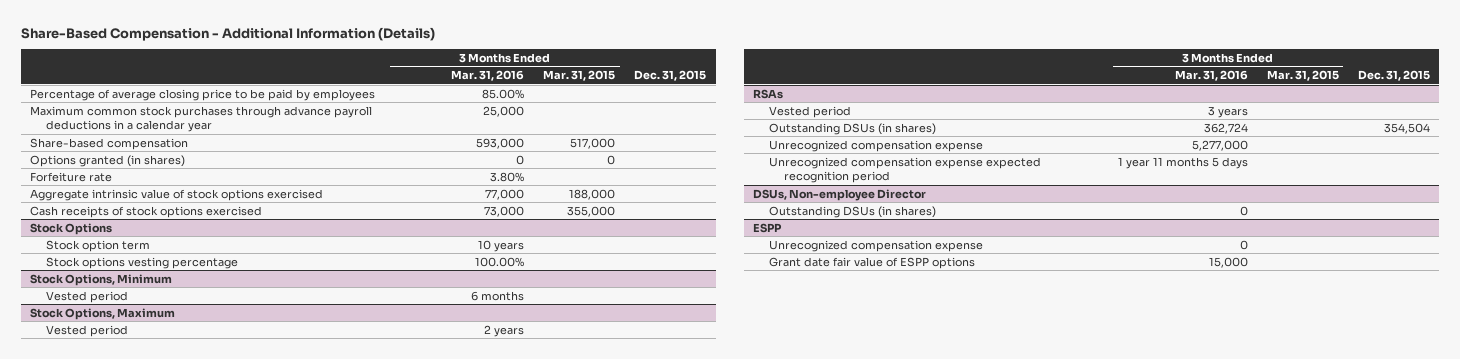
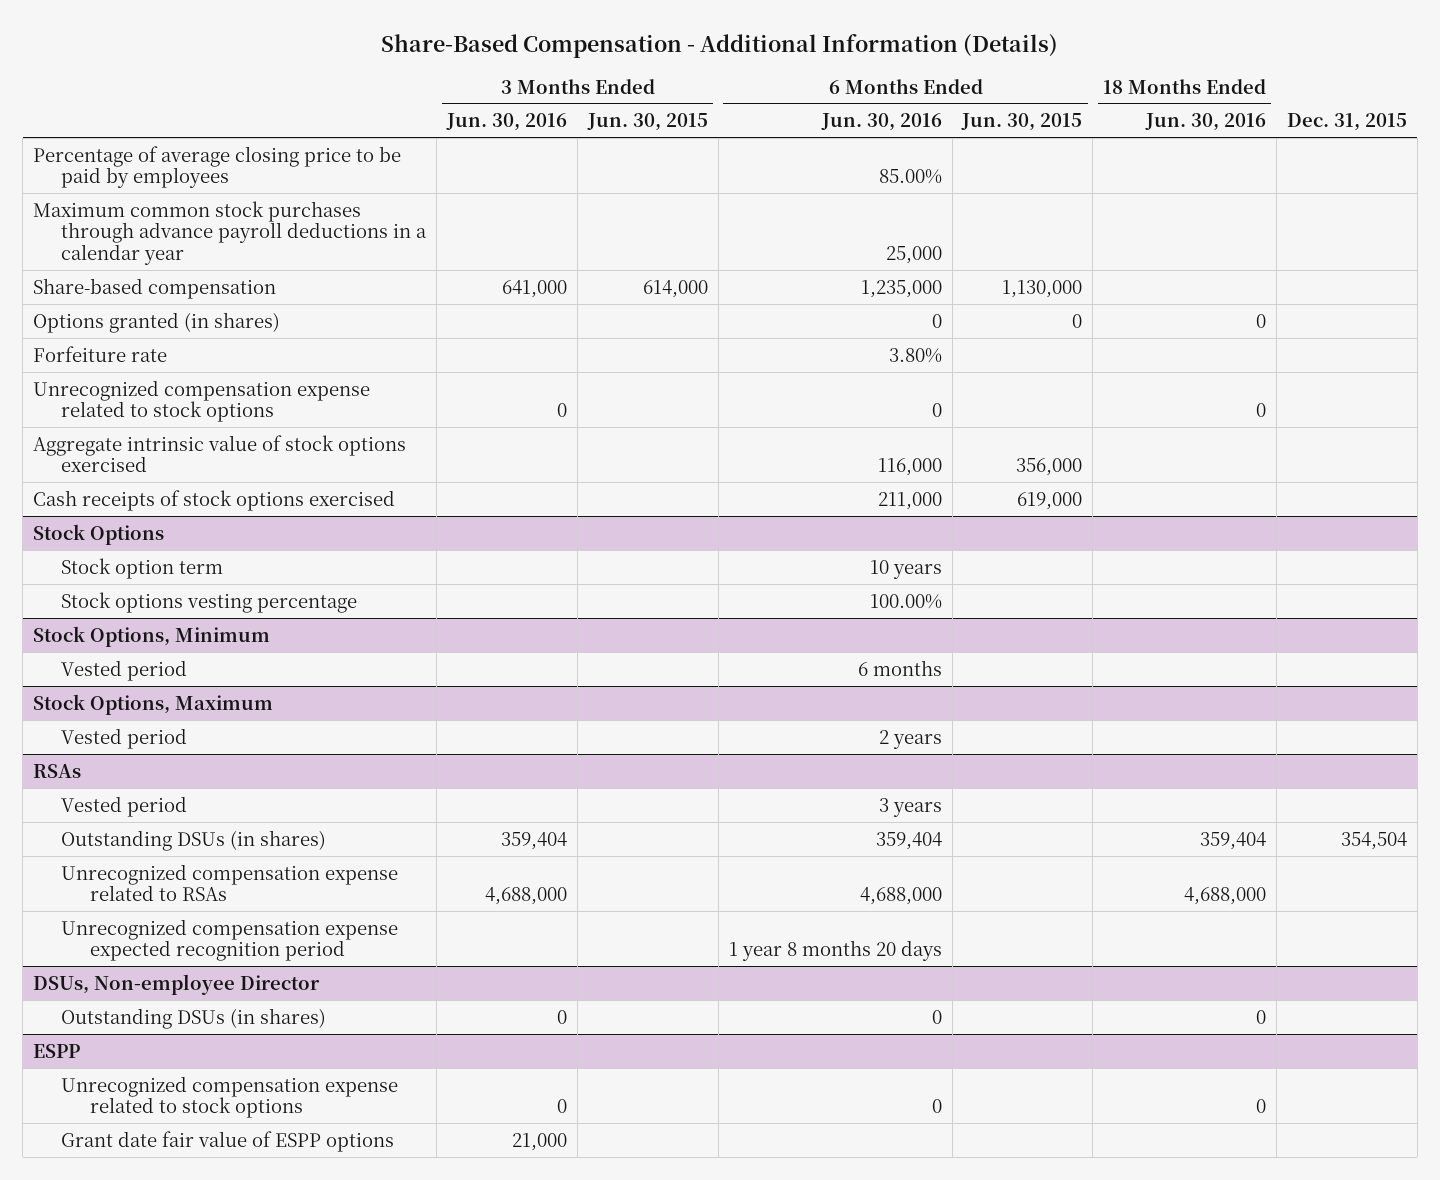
- | 3 Months Ended Mar. 31, 2016 | 3 Months Ended Mar. 31, 2015 | Dec. 31, 2015
+ | 3 Months Ended Jun. 30, 2016 | 3 Months Ended Jun. 30, 2015 | 6 Months Ended Jun. 30, 2016 | 6 Months Ended Jun. 30, 2015 | 18 Months Ended Jun. 30, 2016 | Dec. 31, 2015
+ Unrecognized compensation expense related to stock options | 0 | | 0 | | 0 |
@ RSAs
- Unrecognized compensation expense | 5,277,000 | |
+ Unrecognized compensation expense related to RSAs | 4,688,000 | | 4,688,000 | | 4,688,000 |
@ ESPP
- Unrecognized compensation expense | 0 | |
+ Unrecognized compensation expense related to stock options | 0 | | 0 | | 0 |

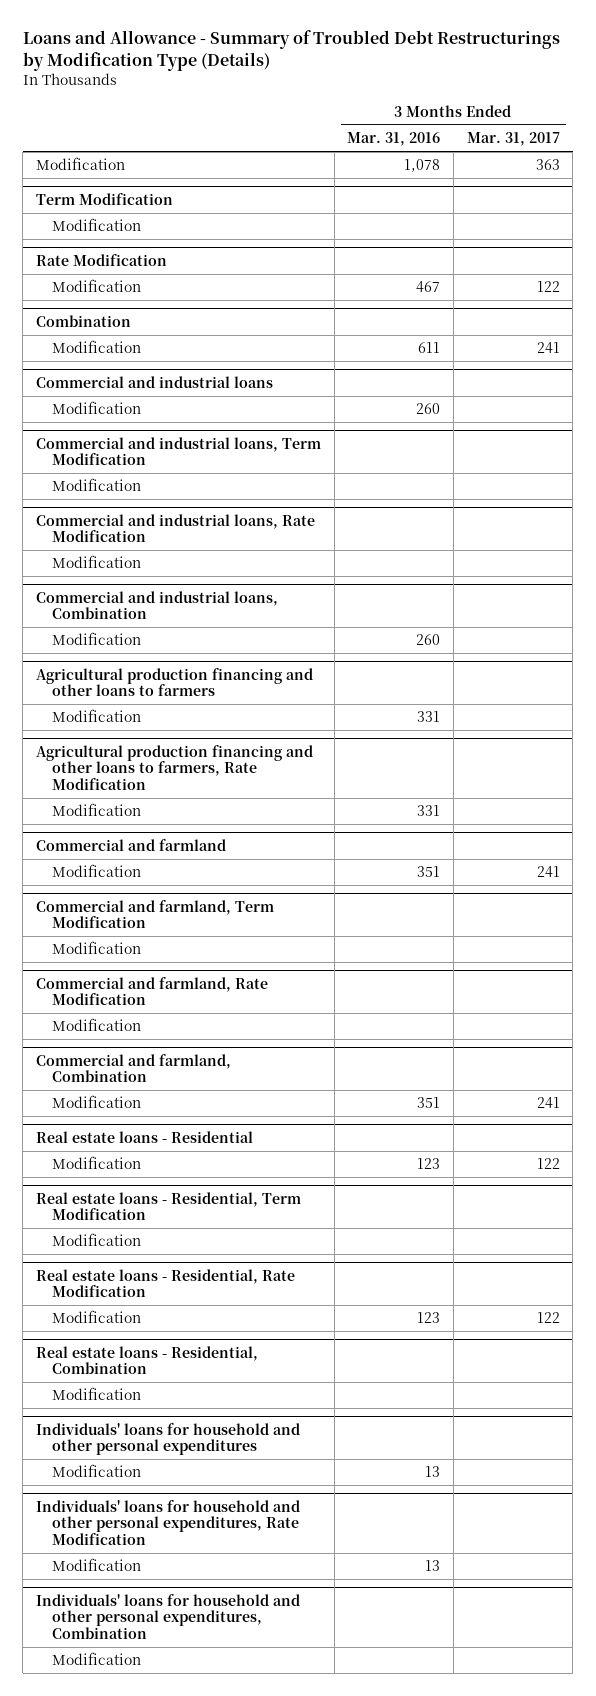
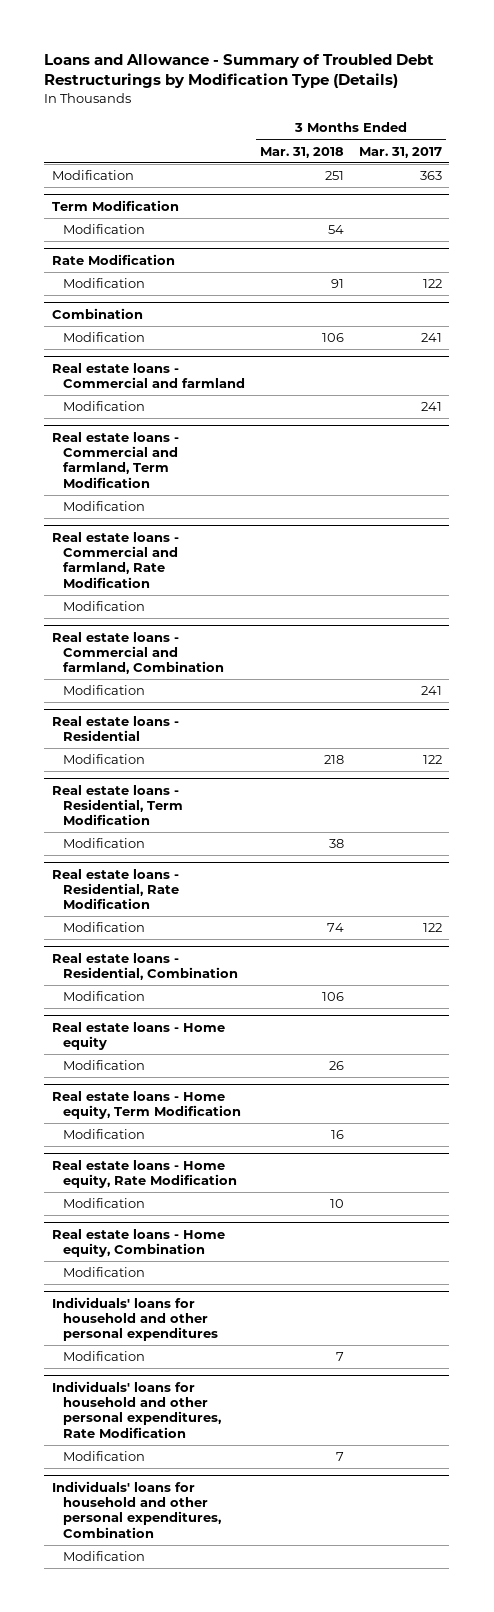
- | 3 Months Ended Mar. 31, 2016 | 3 Months Ended Mar. 31, 2017
+ | 3 Months Ended Mar. 31, 2018 | 3 Months Ended Mar. 31, 2017
- Commercial and industrial loans
- Modification | 260 |
- Commercial and industrial loans, Term Modification
- Modification
- Commercial and industrial loans, Rate Modification
- Modification
- Commercial and industrial loans, Combination
- Modification | 260 |
- Agricultural production financing and other loans to farmers
- Modification | 331 |
- Agricultural production financing and other loans to farmers, Rate Modification
- Modification | 331 |
- Commercial and farmland
+ Real estate loans - Commercial and farmland
- Commercial and farmland, Term Modification
+ Real estate loans - Commercial and farmland, Term Modification
- Commercial and farmland, Rate Modification
+ Real estate loans - Commercial and farmland, Rate Modification
- Commercial and farmland, Combination
+ Real estate loans - Commercial and farmland, Combination
+ Real estate loans - Home equity
+ Modification | 26 |
+ Real estate loans - Home equity, Term Modification
+ Modification | 16 |
+ Real estate loans - Home equity, Rate Modification
+ Modification | 10 |
+ Real estate loans - Home equity, Combination
+ Modification

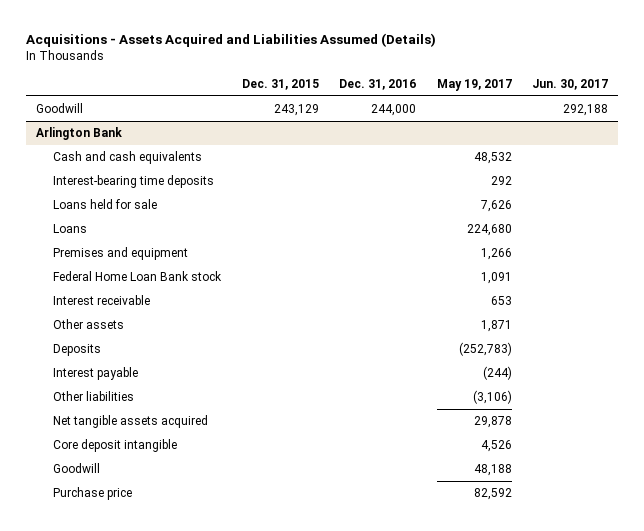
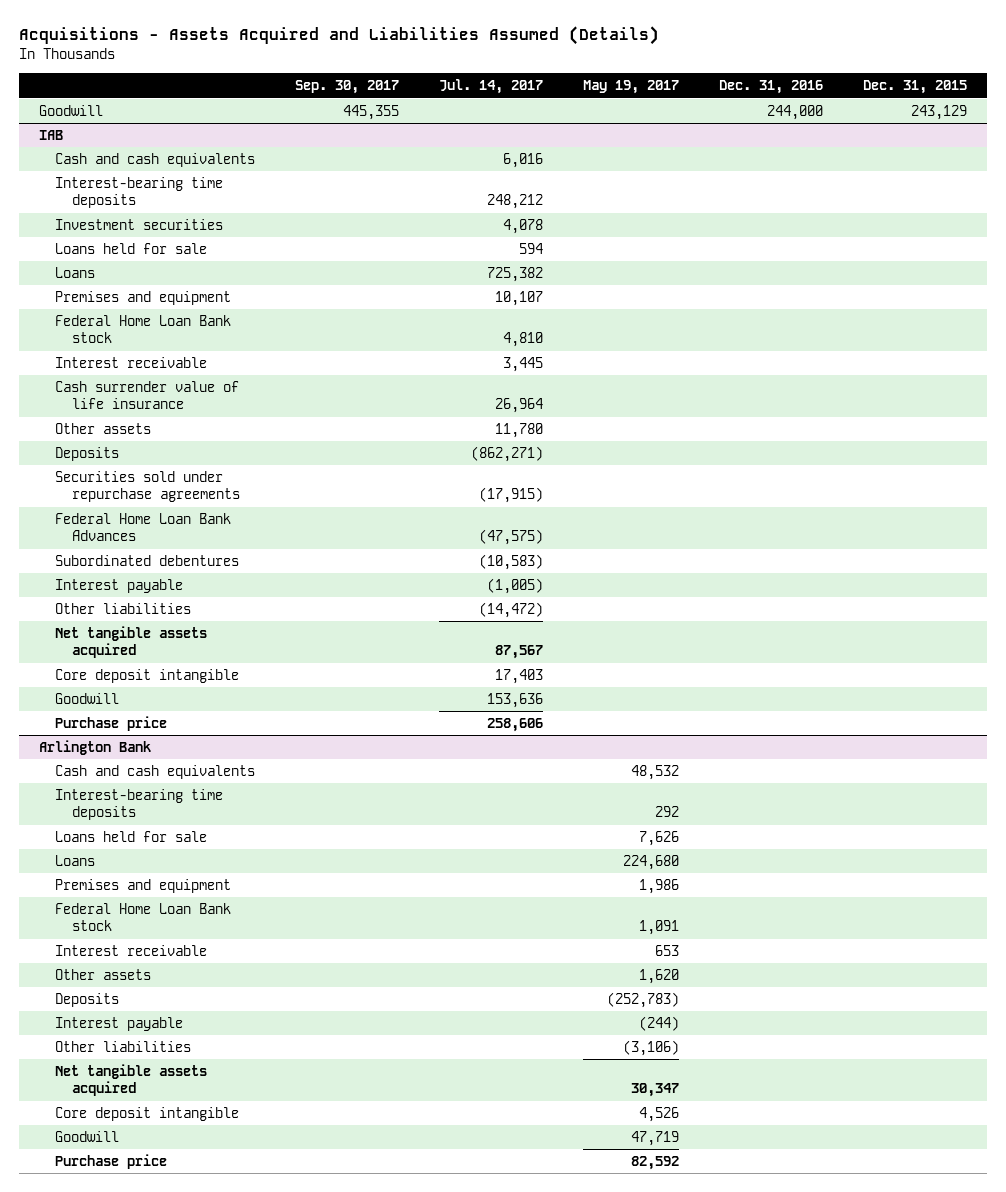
- | Dec. 31, 2015 | Dec. 31, 2016 | May 19, 2017 | Jun. 30, 2017
+ | Sep. 30, 2017 | Jul. 14, 2017 | May 19, 2017 | Dec. 31, 2016 | Dec. 31, 2015
+ IAB
+ Cash and cash equivalents | | 6,016 | | |
+ Interest-bearing time deposits | | 248,212 | | |
+ Investment securities | | 4,078 | | |
+ Loans held for sale | | 594 | | |
+ Loans | | 725,382 | | |
+ Premises and equipment | | 10,107 | | |
+ Federal Home Loan Bank stock | | 4,810 | | |
+ Interest receivable | | 3,445 | | |
+ Cash surrender value of life insurance | | 26,964 | | |
+ Other assets | | 11,780 | | |
+ Deposits | | (862,271) | | |
+ Securities sold under repurchase agreements | | (17,915) | | |
+ Federal Home Loan Bank Advances | | (47,575) | | |
+ Subordinated debentures | | (10,583) | | |
+ Interest payable | | (1,005) | | |
+ Other liabilities | | (14,472) | | |
+ Net tangible assets acquired | | 87,567 | | |
+ Core deposit intangible | | 17,403 | | |
+ Goodwill | | 153,636 | | |
+ Purchase price | | 258,606 | | |
@ Arlington Bank
- Premises and equipment | | | 1,266 |
+ Premises and equipment | | | 1,986 | |
- Other assets | | | 1,871 |
+ Other assets | | | 1,620 | |
- Net tangible assets acquired | | | 29,878 |
+ Net tangible assets acquired | | | 30,347 | |
- Goodwill | | | 48,188 |
+ Goodwill | | | 47,719 | |

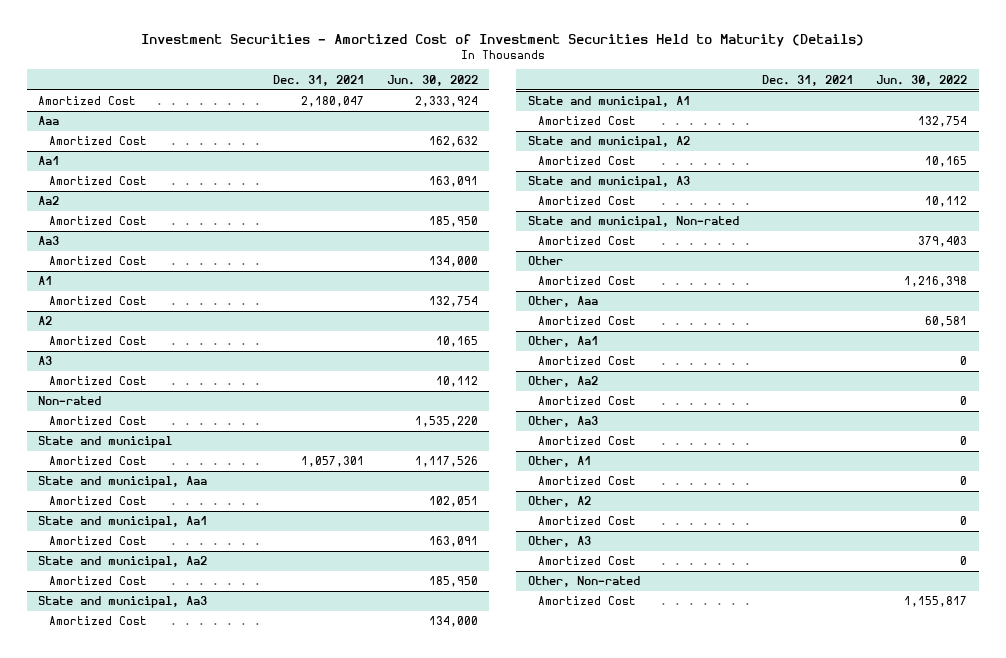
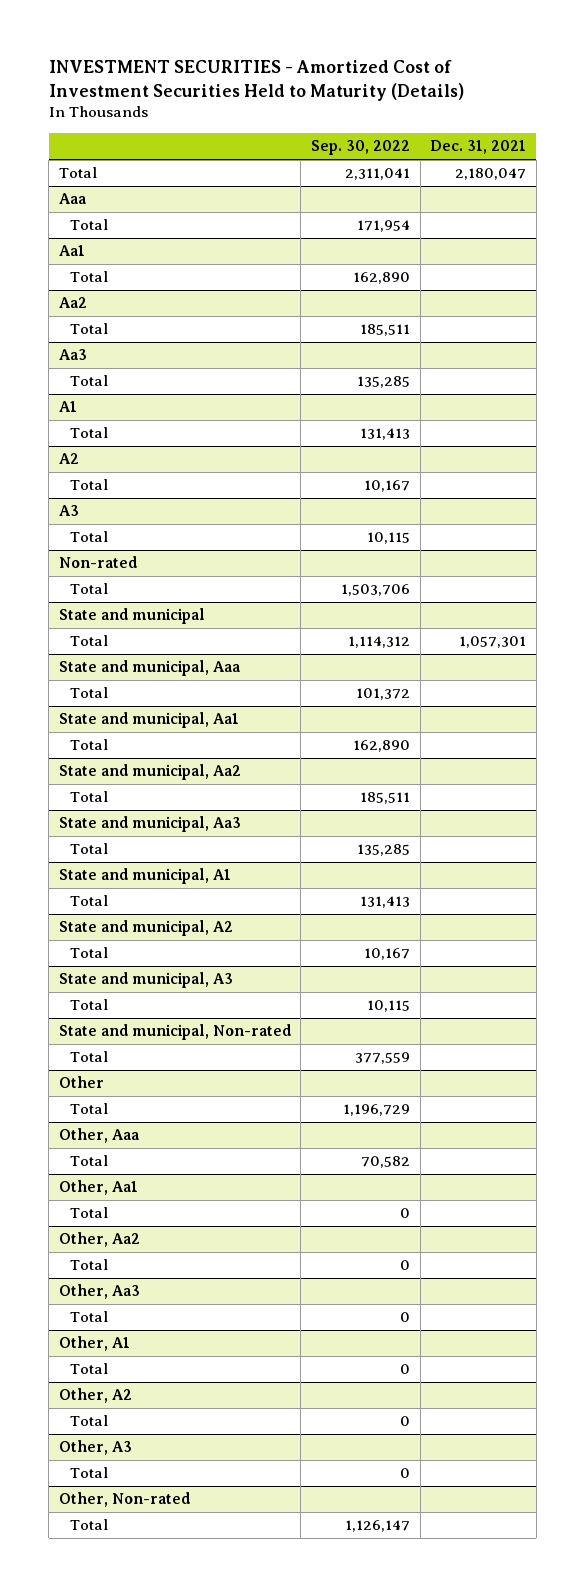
- Investment Securities - Amortized Cost of Investment Securities Held to Maturity (Details)
+ INVESTMENT SECURITIES - Amortized Cost of Investment Securities Held to Maturity (Details)
- | Dec. 31, 2021 | Jun. 30, 2022
+ | Sep. 30, 2022 | Dec. 31, 2021
- Amortized Cost | 2,180,047 | 2,333,924
+ Total | 2,311,041 | 2,180,047
@ Aaa
- Amortized Cost | | 162,632
+ Total | 171,954 |
@ Aa1
- Amortized Cost | | 163,091
+ Total | 162,890 |
@ Aa2
- Amortized Cost | | 185,950
+ Total | 185,511 |
@ Aa3
- Amortized Cost | | 134,000
+ Total | 135,285 |
@ A1
- Amortized Cost | | 132,754
+ Total | 131,413 |
@ A2
- Amortized Cost | | 10,165
+ Total | 10,167 |
@ A3
- Amortized Cost | | 10,112
+ Total | 10,115 |
@ Non-rated
- Amortized Cost | | 1,535,220
+ Total | 1,503,706 |
@ State and municipal
- Amortized Cost | 1,057,301 | 1,117,526
+ Total | 1,114,312 | 1,057,301
@ State and municipal, Aaa
- Amortized Cost | | 102,051
+ Total | 101,372 |
@ State and municipal, Aa1
- Amortized Cost | | 163,091
+ Total | 162,890 |
@ State and municipal, Aa2
- Amortized Cost | | 185,950
+ Total | 185,511 |
@ State and municipal, Aa3
- Amortized Cost | | 134,000
+ Total | 135,285 |
@ State and municipal, A1
- Amortized Cost | | 132,754
+ Total | 131,413 |
@ State and municipal, A2
- Amortized Cost | | 10,165
+ Total | 10,167 |
@ State and municipal, A3
- Amortized Cost | | 10,112
+ Total | 10,115 |
@ State and municipal, Non-rated
- Amortized Cost | | 379,403
+ Total | 377,559 |
@ Other
- Amortized Cost | | 1,216,398
+ Total | 1,196,729 |
@ Other, Aaa
- Amortized Cost | | 60,581
+ Total | 70,582 |
@ Other, Aa1
- Amortized Cost | | 0
+ Total | 0 |
@ Other, Aa2
- Amortized Cost | | 0
+ Total | 0 |
@ Other, Aa3
- Amortized Cost | | 0
+ Total | 0 |
@ Other, A1
- Amortized Cost | | 0
+ Total | 0 |
@ Other, A2
- Amortized Cost | | 0
+ Total | 0 |
@ Other, A3
- Amortized Cost | | 0
+ Total | 0 |
@ Other, Non-rated
- Amortized Cost | | 1,155,817
+ Total | 1,126,147 |

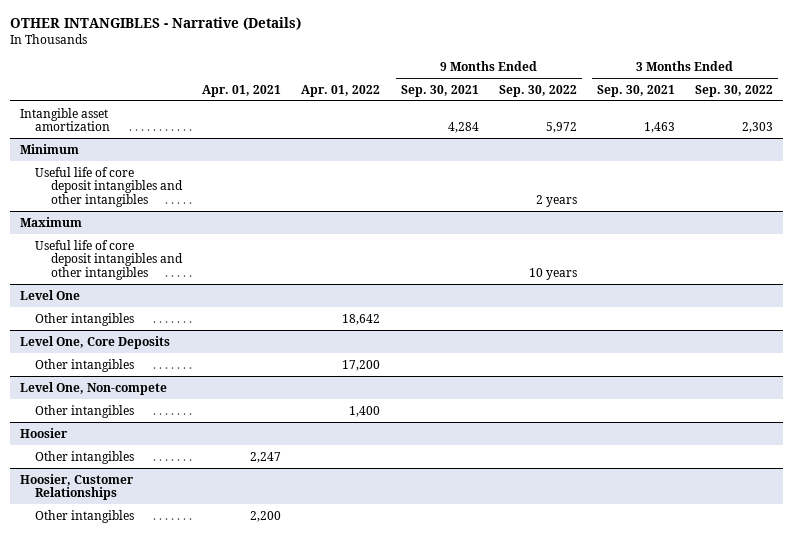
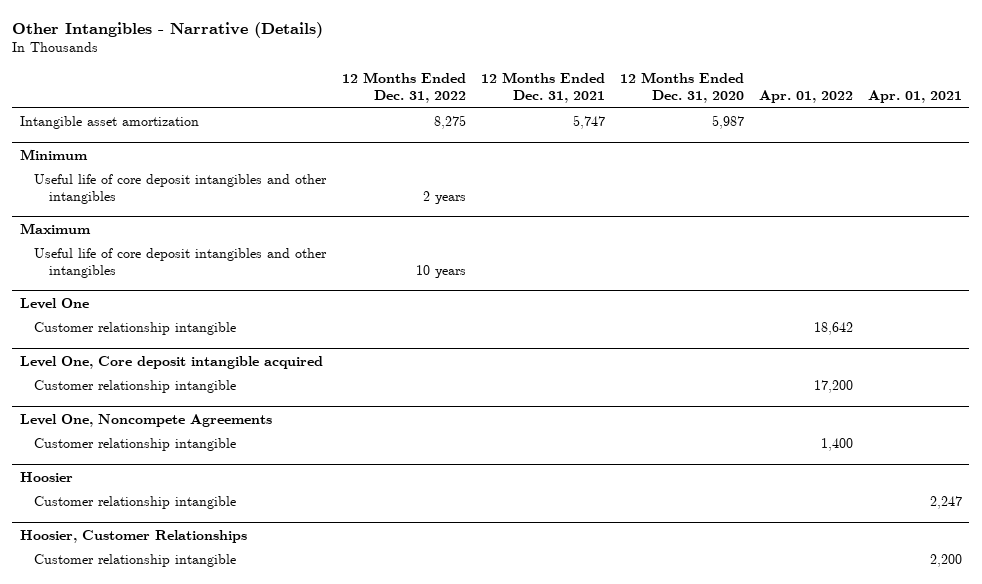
- OTHER INTANGIBLES - Narrative (Details)
+ Other Intangibles - Narrative (Details)
- | Apr. 01, 2021 | Apr. 01, 2022 | 9 Months Ended Sep. 30, 2021 | 9 Months Ended Sep. 30, 2022 | 3 Months Ended Sep. 30, 2021 | 3 Months Ended Sep. 30, 2022
+ | 12 Months Ended Dec. 31, 2022 | 12 Months Ended Dec. 31, 2021 | 12 Months Ended Dec. 31, 2020 | Apr. 01, 2022 | Apr. 01, 2021
@ Level One
- Other intangibles | | 18,642 | | | |
- Level One, Core Deposits
- Other intangibles | | 17,200 | | | |
- Level One, Non-compete
- Other intangibles | | 1,400 | | | |
@ Level One
+ Customer relationship intangible | | | | 18,642 |
+ Level One, Core deposit intangible acquired
+ Customer relationship intangible | | | | 17,200 |
+ Level One, Noncompete Agreements
+ Customer relationship intangible | | | | 1,400 |
@ Hoosier
- Other intangibles | 2,247 | | | | |
+ Customer relationship intangible | | | | | 2,247
@ Hoosier, Customer Relationships
- Other intangibles | 2,200 | | | | |
+ Customer relationship intangible | | | | | 2,200

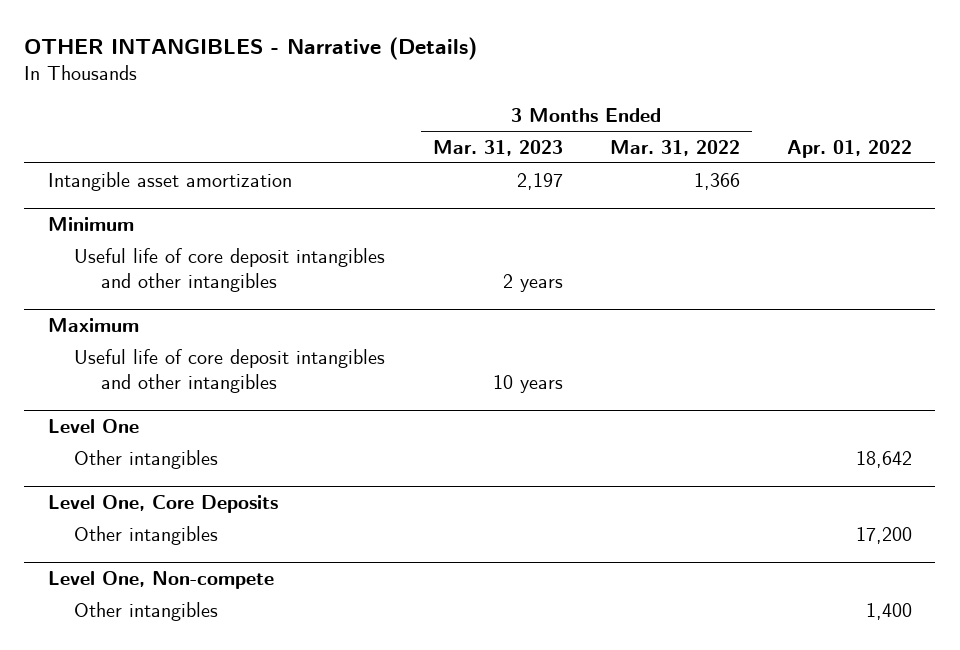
- Other Intangibles - Narrative (Details)
+ OTHER INTANGIBLES - Narrative (Details)
- | 12 Months Ended Dec. 31, 2022 | 12 Months Ended Dec. 31, 2021 | 12 Months Ended Dec. 31, 2020 | Apr. 01, 2022 | Apr. 01, 2021
+ | 3 Months Ended Mar. 31, 2023 | 3 Months Ended Mar. 31, 2022 | Apr. 01, 2022
@ Level One
- Customer relationship intangible | | | | 18,642 |
- Level One, Core deposit intangible acquired
- Customer relationship intangible | | | | 17,200 |
- Level One, Noncompete Agreements
- Customer relationship intangible | | | | 1,400 |
- Hoosier
- Customer relationship intangible | | | | | 2,247
- Hoosier, Customer Relationships
- Customer relationship intangible | | | | | 2,200
@ Level One
+ Other intangibles | | | 18,642
+ Level One, Core Deposits
+ Other intangibles | | | 17,200
+ Level One, Non-compete
+ Other intangibles | | | 1,400

